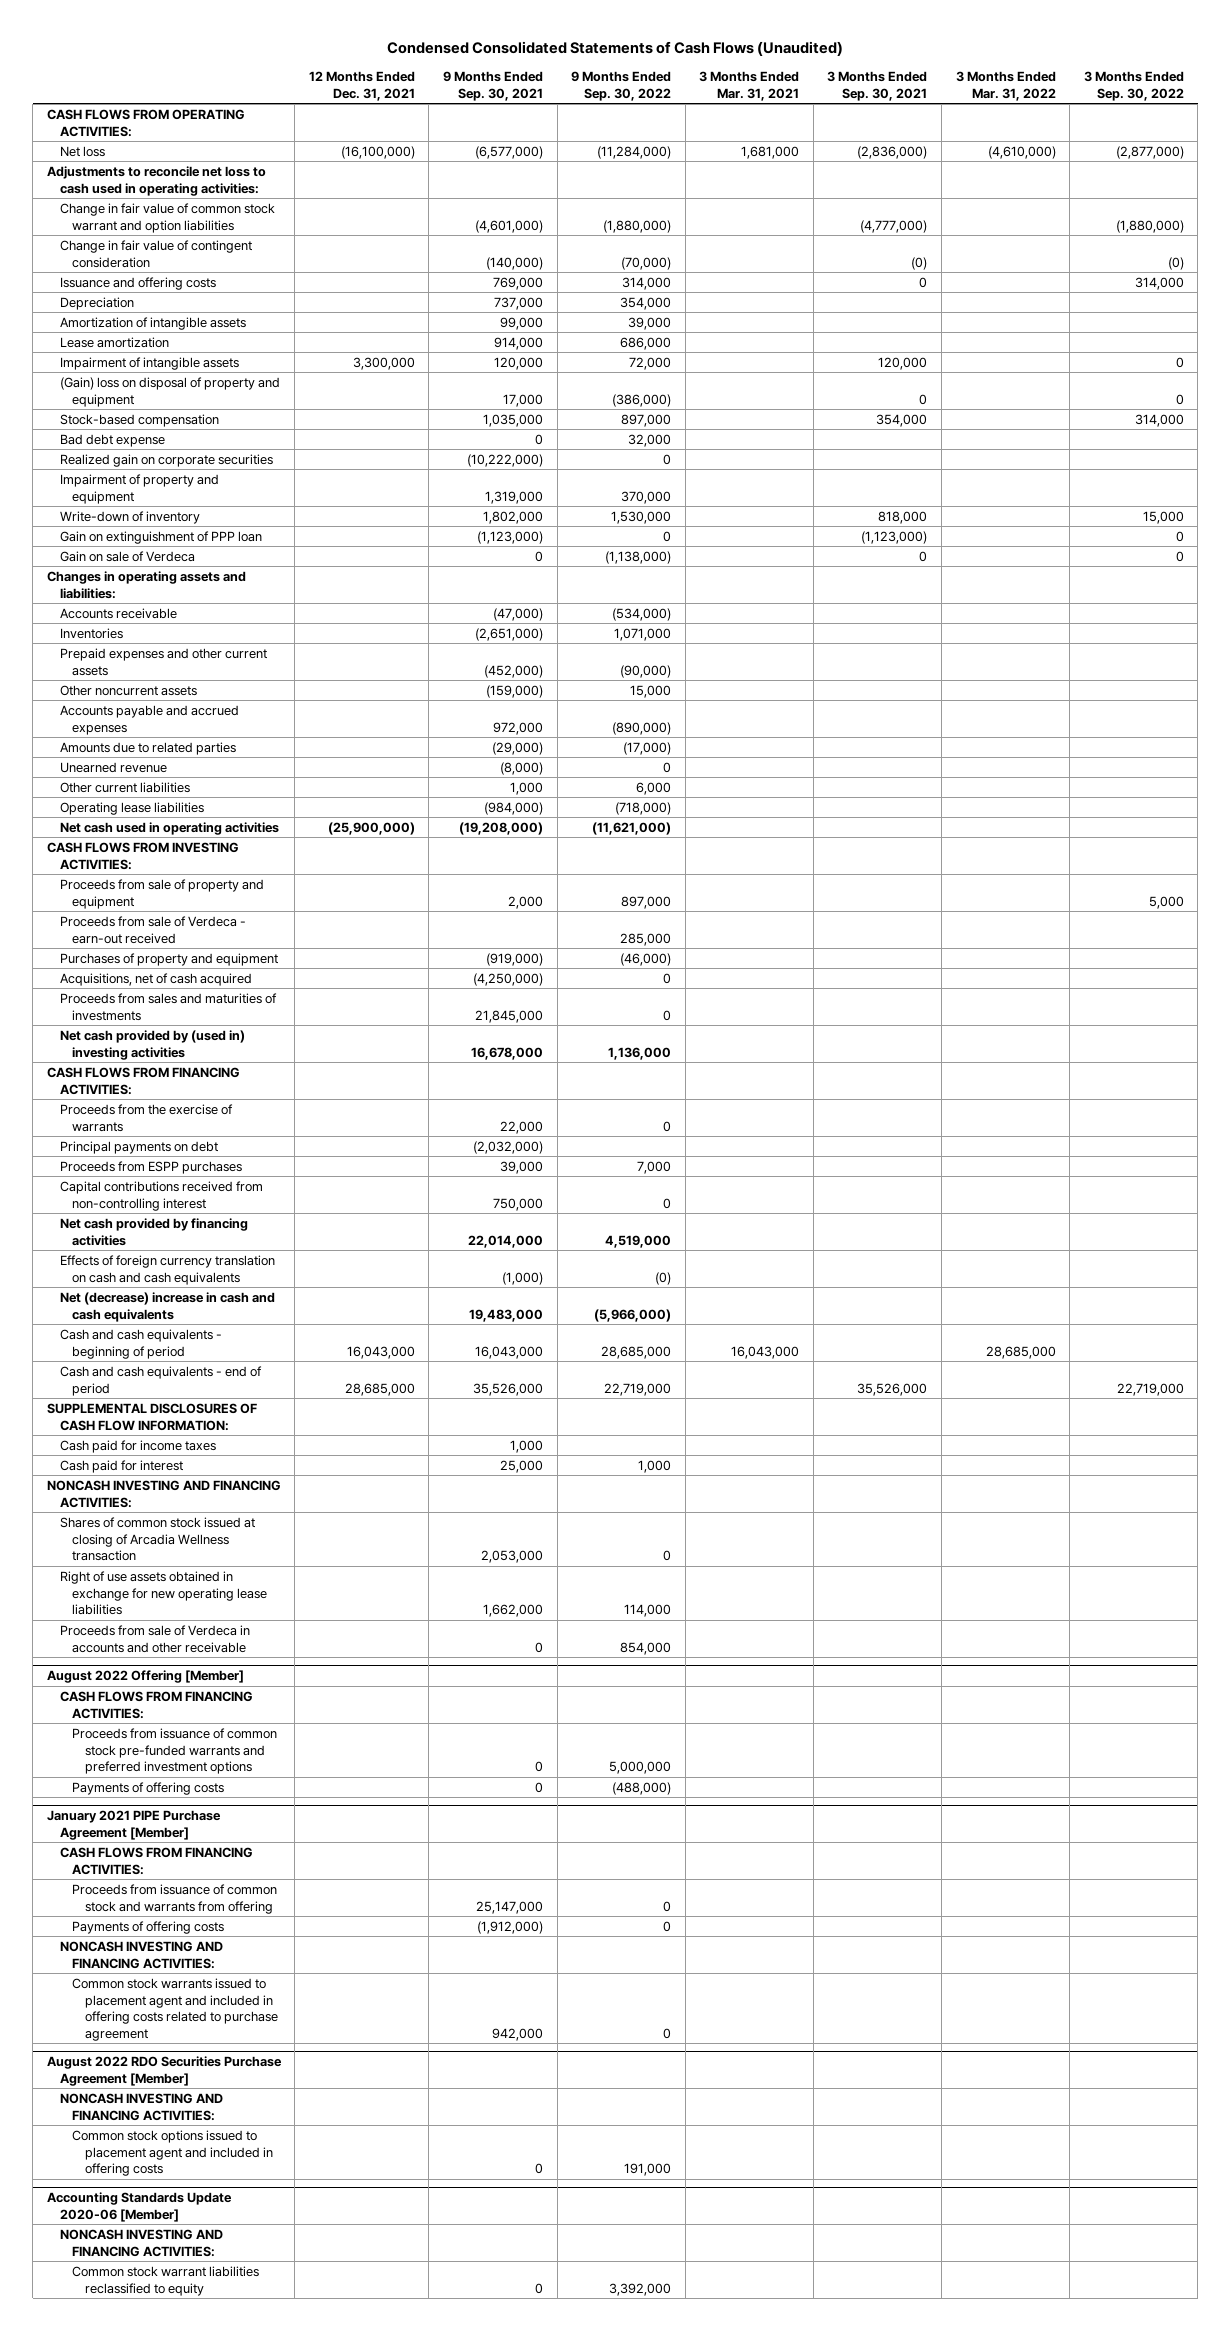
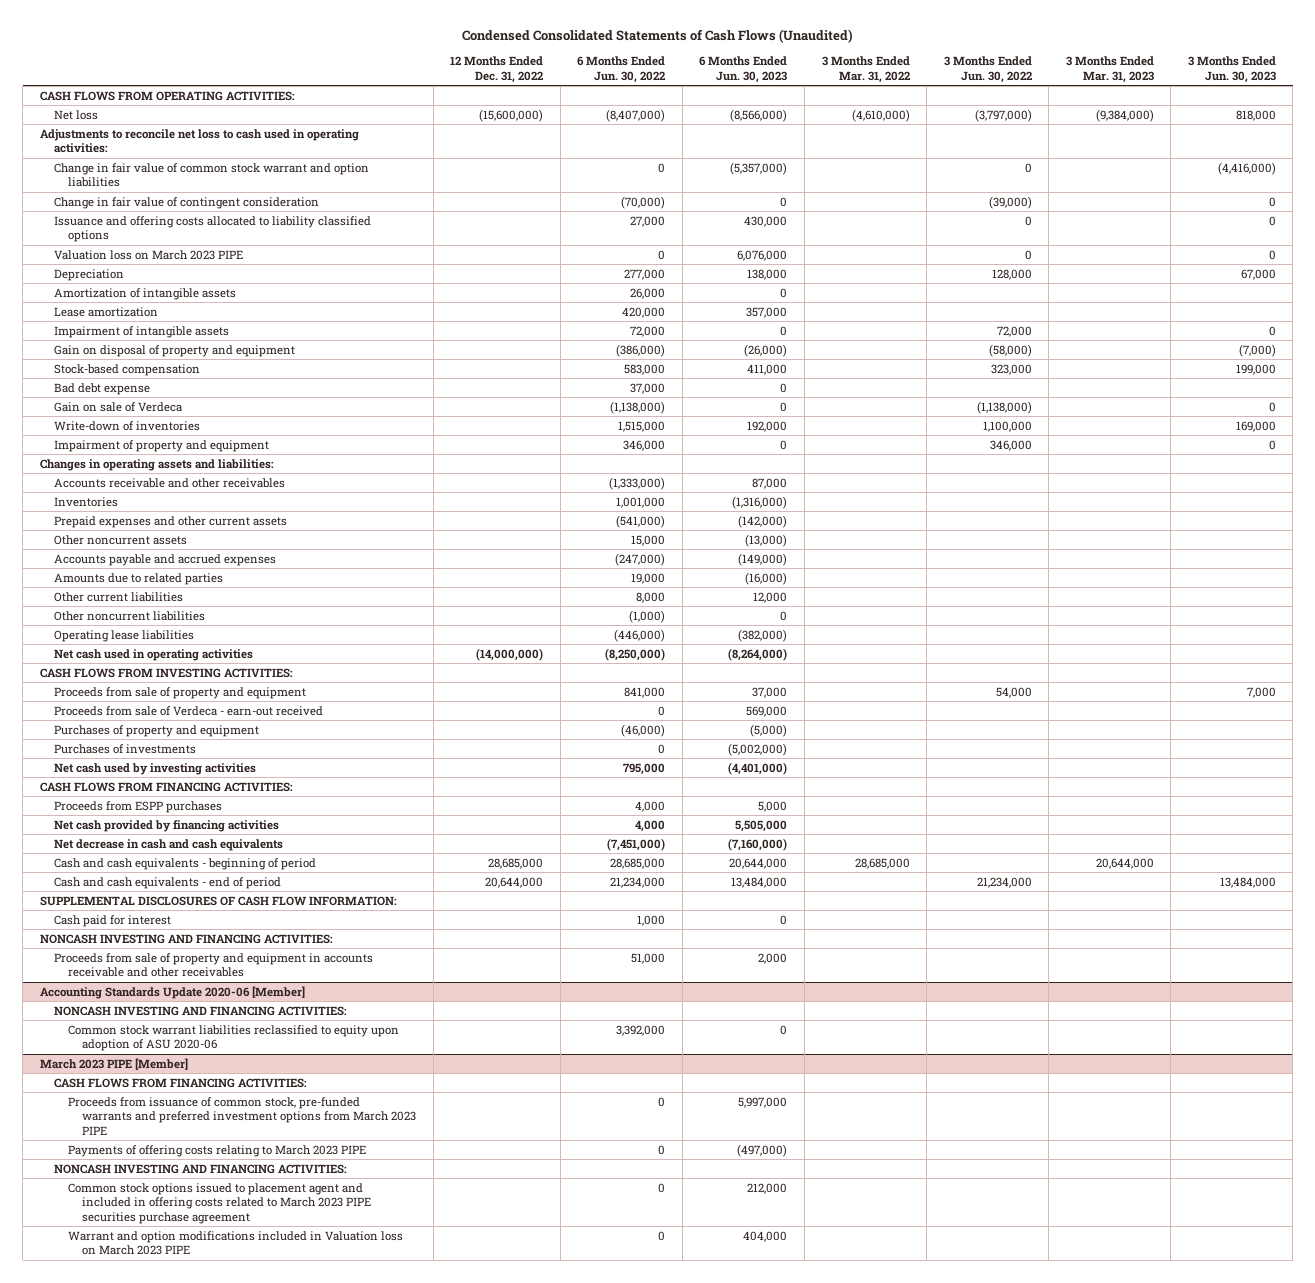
- | 12 Months Ended Dec. 31, 2021 | 9 Months Ended Sep. 30, 2021 | 9 Months Ended Sep. 30, 2022 | 3 Months Ended Mar. 31, 2021 | 3 Months Ended Sep. 30, 2021 | 3 Months Ended Mar. 31, 2022 | 3 Months Ended Sep. 30, 2022
+ | 12 Months Ended Dec. 31, 2022 | 6 Months Ended Jun. 30, 2022 | 6 Months Ended Jun. 30, 2023 | 3 Months Ended Mar. 31, 2022 | 3 Months Ended Jun. 30, 2022 | 3 Months Ended Mar. 31, 2023 | 3 Months Ended Jun. 30, 2023
- Issuance and offering costs | | 769,000 | 314,000 | | 0 | | 314,000
+ Issuance and offering costs allocated to liability classified options | | 27,000 | 430,000 | | 0 | | 0
+ Valuation loss on March 2023 PIPE | | 0 | 6,076,000 | | 0 | | 0
- (Gain) loss on disposal of property and equipment | | 17,000 | (386,000) | | 0 | | 0
+ Gain on disposal of property and equipment | | (386,000) | (26,000) | | (58,000) | | (7,000)
- Realized gain on corporate securities | | (10,222,000) | 0 | | | |
- Write-down of inventory | | 1,802,000 | 1,530,000 | | 818,000 | | 15,000
- Gain on extinguishment of PPP loan | | (1,123,000) | 0 | | (1,123,000) | | 0
+ Write-down of inventories | | 1,515,000 | 192,000 | | 1,100,000 | | 169,000
moved down: Impairment of property and equipment | | 346,000 | 0 | | 346,000 | | 0
- Accounts receivable | | (47,000) | (534,000) | | | |
+ Accounts receivable and other receivables | | (1,333,000) | 87,000 | | | |
- Unearned revenue | | (8,000) | 0 | | | |
+ Other noncurrent liabilities | | (1,000) | 0 | | | |
- Acquisitions, net of cash acquired | | (4,250,000) | 0 | | | |
- Proceeds from sales and maturities of investments | | 21,845,000 | 0 | | | |
- Net cash provided by (used in) investing activities | | 16,678,000 | 1,136,000 | | | |
+ Purchases of investments | | 0 | (5,002,000) | | | |
+ Net cash used by investing activities | | 795,000 | (4,401,000) | | | |
- Proceeds from the exercise of warrants | | 22,000 | 0 | | | |
- Principal payments on debt | | (2,032,000) | | | | |
- Capital contributions received from non-controlling interest | | 750,000 | 0 | | | |
- Effects of foreign currency translation on cash and cash equivalents | | (1,000) | (0) | | | |
- Net (decrease) increase in cash and cash equivalents | | 19,483,000 | (5,966,000) | | | |
+ Net decrease in cash and cash equivalents | | (7,451,000) | (7,160,000) | | | |
- Cash paid for income taxes | | 1,000 | | | | |
- Shares of common stock issued at closing of Arcadia Wellness transaction | | 2,053,000 | 0 | | | |
- Right of use assets obtained in exchange for new operating lease liabilities | | 1,662,000 | 114,000 | | | |
- Proceeds from sale of Verdeca in accounts and other receivable | | 0 | 854,000 | | | |
- August 2022 Offering [Member]
- CASH FLOWS FROM FINANCING ACTIVITIES:
- Proceeds from issuance of common stock pre-funded warrants and preferred investment options | | 0 | 5,000,000 | | | |
- Payments of offering costs | | 0 | (488,000) | | | |
- January 2021 PIPE Purchase Agreement [Member]
- CASH FLOWS FROM FINANCING ACTIVITIES:
- Proceeds from issuance of common stock and warrants from offering | | 25,147,000 | 0 | | | |
- Payments of offering costs | | (1,912,000) | 0 | | | |
- NONCASH INVESTING AND FINANCING ACTIVITIES:
- Common stock warrants issued to placement agent and included in offering costs related to purchase agreement | | 942,000 | 0 | | | |
- August 2022 RDO Securities Purchase Agreement [Member]
- NONCASH INVESTING AND FINANCING ACTIVITIES:
- Common stock options issued to placement agent and included in offering costs | | 0 | 191,000 | | | |
+ Proceeds from sale of property and equipment in accounts receivable and other receivables | | 51,000 | 2,000 | | | |
@ Accounting Standards Update 2020-06 [Member]
- Common stock warrant liabilities reclassified to equity | | 0 | 3,392,000 | | | |
+ Common stock warrant liabilities reclassified to equity upon adoption of ASU 2020-06 | | 3,392,000 | 0 | | | |
+ March 2023 PIPE [Member]
+ CASH FLOWS FROM FINANCING ACTIVITIES:
+ Proceeds from issuance of common stock, pre-funded warrants and preferred investment options from March 2023 PIPE | | 0 | 5,997,000 | | | |
+ Payments of offering costs relating to March 2023 PIPE | | 0 | (497,000) | | | |
+ NONCASH INVESTING AND FINANCING ACTIVITIES:
+ Common stock options issued to placement agent and included in offering costs related to March 2023 PIPE securities purchase agreement | | 0 | 212,000 | | | |
+ Warrant and option modifications included in Valuation loss on March 2023 PIPE | | 0 | 404,000 | | | |

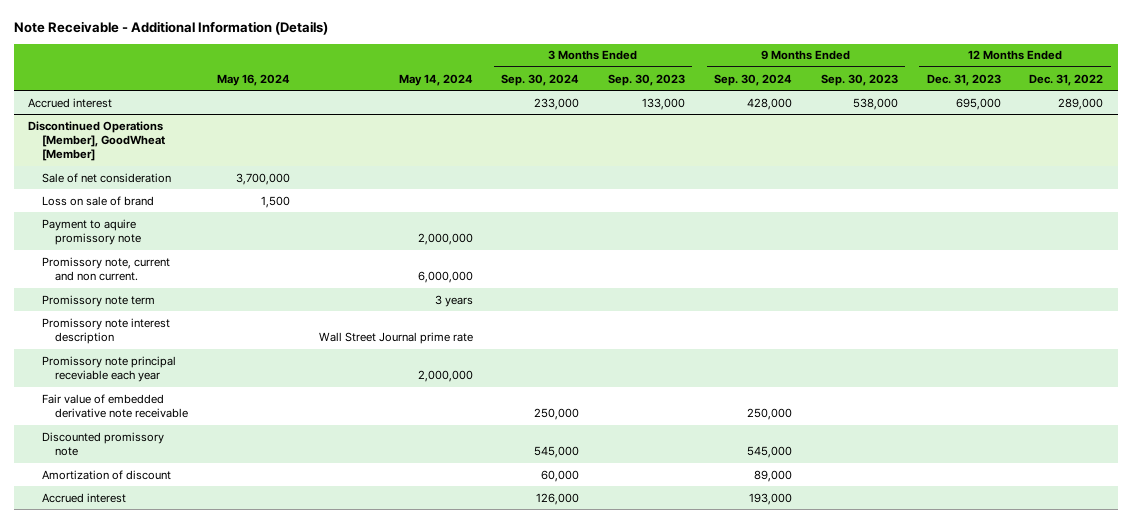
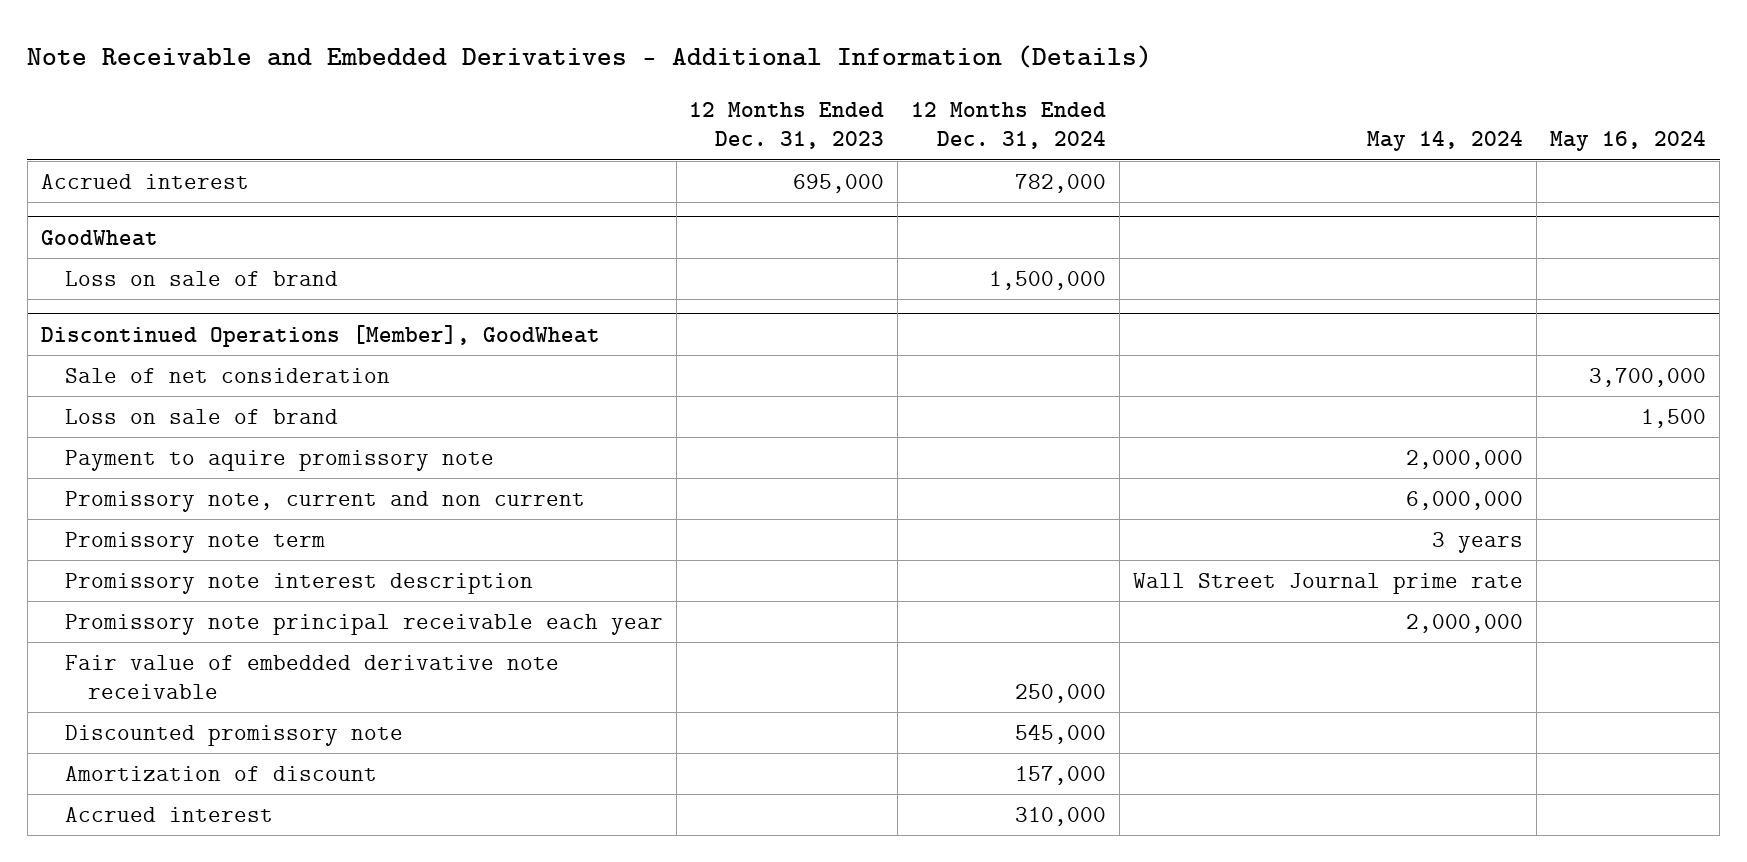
- Note Receivable - Additional Information (Details)
+ Note Receivable and Embedded Derivatives - Additional Information (Details)
- | May 16, 2024 | May 14, 2024 | 3 Months Ended Sep. 30, 2024 | 3 Months Ended Sep. 30, 2023 | 9 Months Ended Sep. 30, 2024 | 9 Months Ended Sep. 30, 2023 | 12 Months Ended Dec. 31, 2023 | 12 Months Ended Dec. 31, 2022
+ | 12 Months Ended Dec. 31, 2023 | 12 Months Ended Dec. 31, 2024 | May 14, 2024 | May 16, 2024
- Discontinued Operations [Member], GoodWheat [Member]
+ GoodWheat
+ Loss on sale of brand | | 1,500,000 | |
+ Discontinued Operations [Member], GoodWheat
- Promissory note, current and non current. | | 6,000,000 | | | | | |
+ Promissory note, current and non current | | | 6,000,000 |
- Promissory note principal receviable each year | | 2,000,000 | | | | | |
+ Promissory note principal receivable each year | | | 2,000,000 |

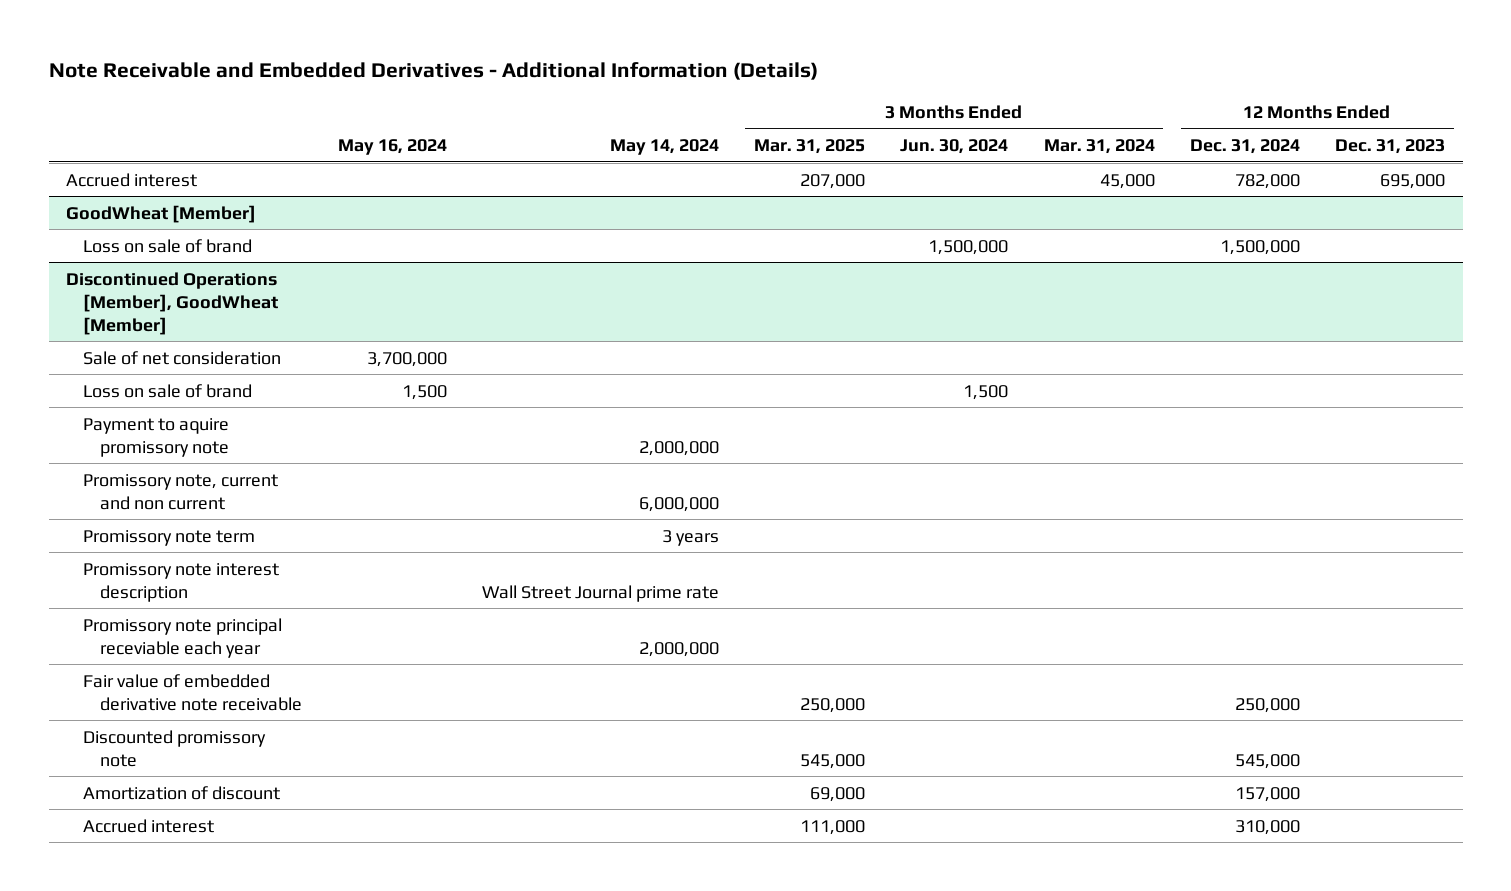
- | 12 Months Ended Dec. 31, 2023 | 12 Months Ended Dec. 31, 2024 | May 14, 2024 | May 16, 2024
+ | May 16, 2024 | May 14, 2024 | 3 Months Ended Mar. 31, 2025 | 3 Months Ended Jun. 30, 2024 | 3 Months Ended Mar. 31, 2024 | 12 Months Ended Dec. 31, 2024 | 12 Months Ended Dec. 31, 2023
- GoodWheat
+ GoodWheat [Member]
- Discontinued Operations [Member], GoodWheat
+ Discontinued Operations [Member], GoodWheat [Member]
- Promissory note principal receivable each year | | | 2,000,000 |
+ Promissory note principal receviable each year | | 2,000,000 | | | | |

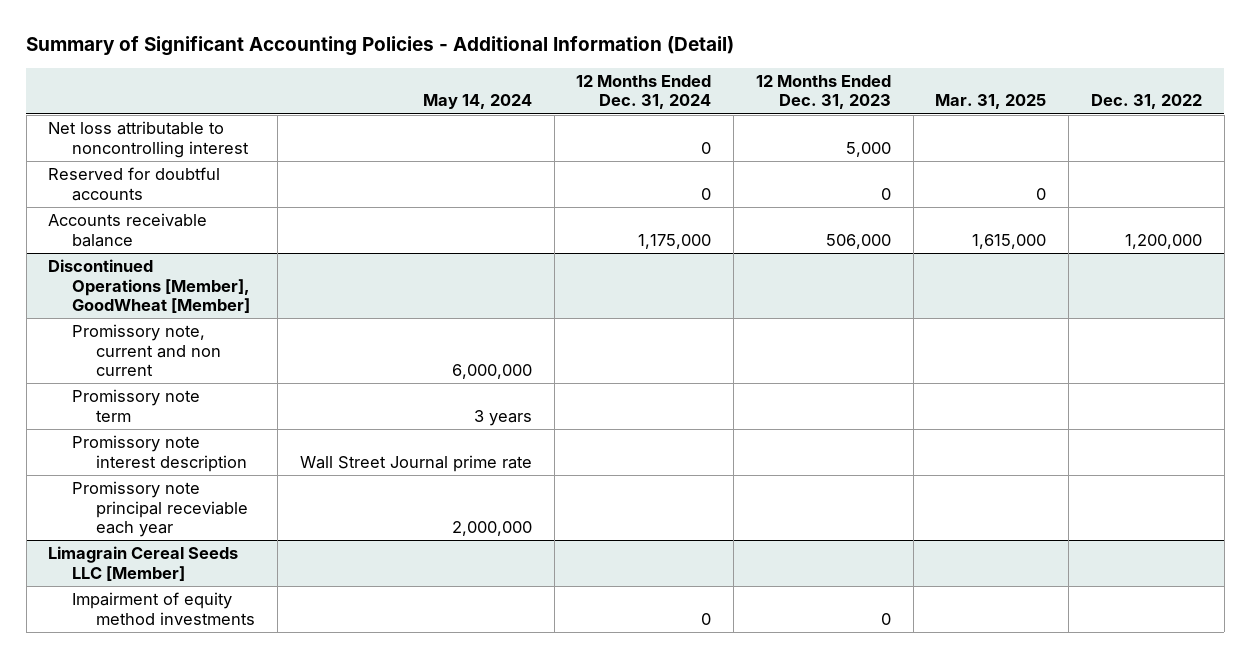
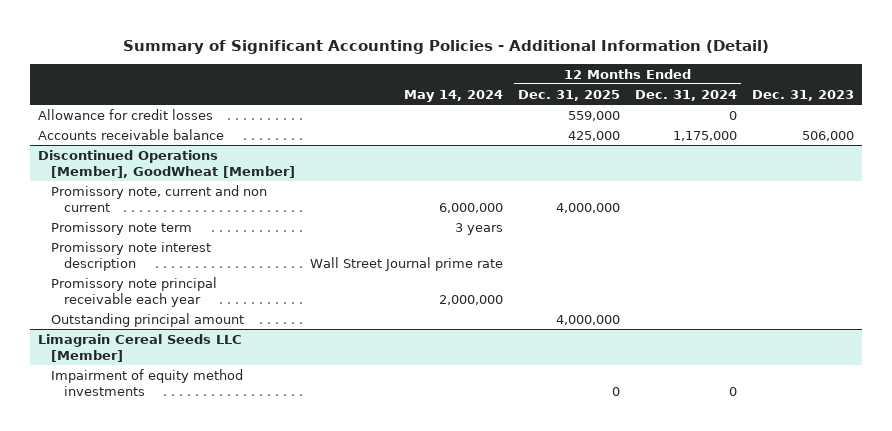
- | May 14, 2024 | 12 Months Ended Dec. 31, 2024 | 12 Months Ended Dec. 31, 2023 | Mar. 31, 2025 | Dec. 31, 2022
+ | May 14, 2024 | 12 Months Ended Dec. 31, 2025 | 12 Months Ended Dec. 31, 2024 | Dec. 31, 2023
- Net loss attributable to noncontrolling interest | | 0 | 5,000 | |
- Reserved for doubtful accounts | | 0 | 0 | 0 |
+ Allowance for credit losses | | 559,000 | 0 |
@ Discontinued Operations [Member], GoodWheat [Member]
- Promissory note principal receviable each year | 2,000,000 | | | |
+ Promissory note principal receivable each year | 2,000,000 | | |
+ Outstanding principal amount | | 4,000,000 | |

